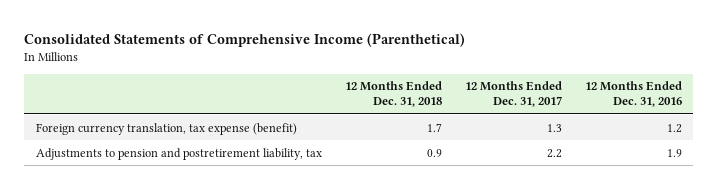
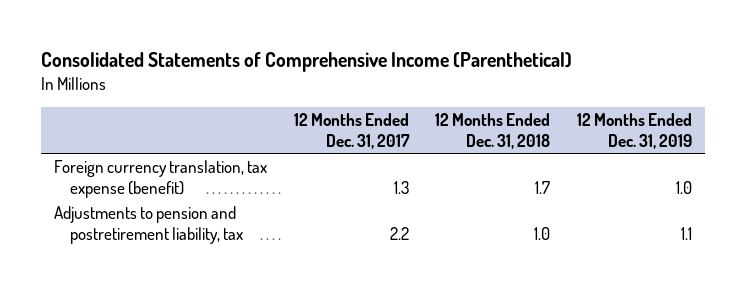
- | 12 Months Ended Dec. 31, 2018 | 12 Months Ended Dec. 31, 2017 | 12 Months Ended Dec. 31, 2016
+ | 12 Months Ended Dec. 31, 2017 | 12 Months Ended Dec. 31, 2018 | 12 Months Ended Dec. 31, 2019
- Adjustments to pension and postretirement liability, tax | 0.9 | 2.2 | 1.9
+ Adjustments to pension and postretirement liability, tax | 2.2 | 1.0 | 1.1

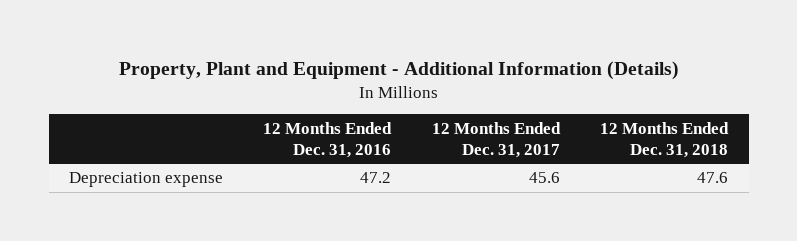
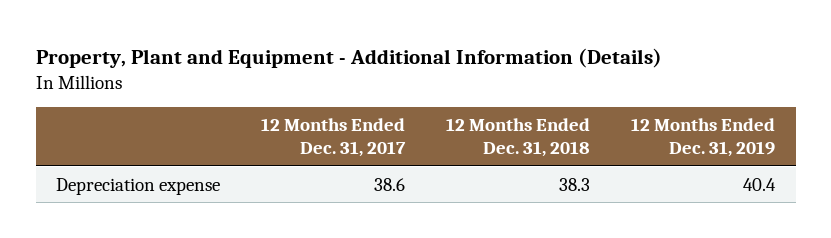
- | 12 Months Ended Dec. 31, 2016 | 12 Months Ended Dec. 31, 2017 | 12 Months Ended Dec. 31, 2018
+ | 12 Months Ended Dec. 31, 2017 | 12 Months Ended Dec. 31, 2018 | 12 Months Ended Dec. 31, 2019
- Depreciation expense | 47.2 | 45.6 | 47.6
+ Depreciation expense | 38.6 | 38.3 | 40.4

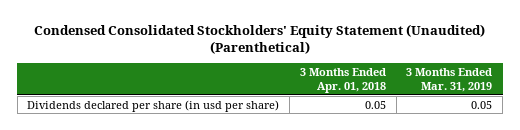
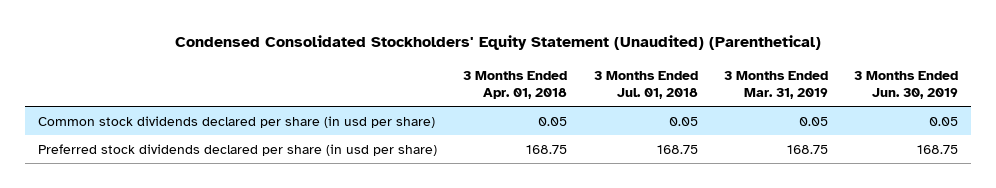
- | 3 Months Ended Apr. 01, 2018 | 3 Months Ended Mar. 31, 2019
+ | 3 Months Ended Apr. 01, 2018 | 3 Months Ended Jul. 01, 2018 | 3 Months Ended Mar. 31, 2019 | 3 Months Ended Jun. 30, 2019
- Dividends declared per share (in usd per share) | 0.05 | 0.05
+ Common stock dividends declared per share (in usd per share) | 0.05 | 0.05 | 0.05 | 0.05
+ Preferred stock dividends declared per share (in usd per share) | 168.75 | 168.75 | 168.75 | 168.75

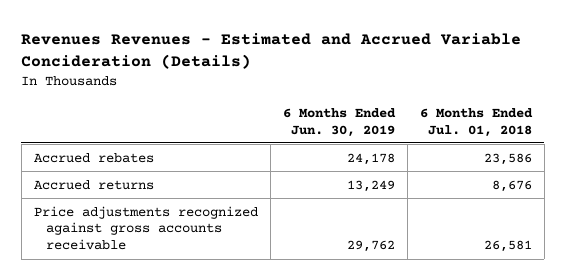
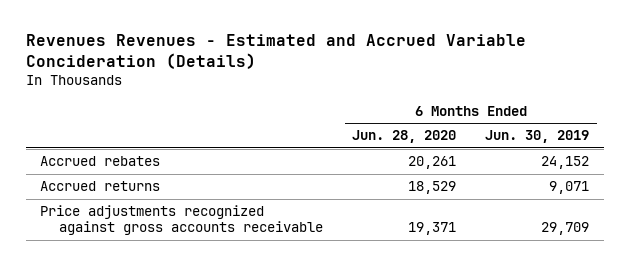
- | 6 Months Ended Jun. 30, 2019 | 6 Months Ended Jul. 01, 2018
+ | 6 Months Ended Jun. 28, 2020 | 6 Months Ended Jun. 30, 2019
- Accrued rebates | 24,178 | 23,586
- Accrued returns | 13,249 | 8,676
- Price adjustments recognized against gross accounts receivable | 29,762 | 26,581
+ Accrued rebates | 20,261 | 24,152
+ Accrued returns | 18,529 | 9,071
+ Price adjustments recognized against gross accounts receivable | 19,371 | 29,709

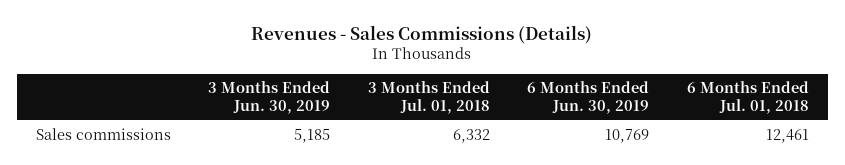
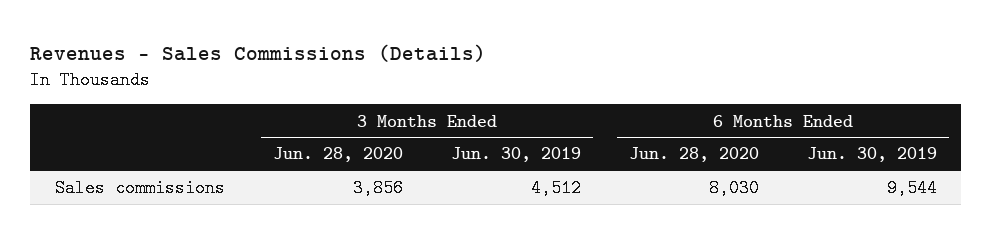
- | 3 Months Ended Jun. 30, 2019 | 3 Months Ended Jul. 01, 2018 | 6 Months Ended Jun. 30, 2019 | 6 Months Ended Jul. 01, 2018
+ | 3 Months Ended Jun. 28, 2020 | 3 Months Ended Jun. 30, 2019 | 6 Months Ended Jun. 28, 2020 | 6 Months Ended Jun. 30, 2019
- Sales commissions | 5,185 | 6,332 | 10,769 | 12,461
+ Sales commissions | 3,856 | 4,512 | 8,030 | 9,544

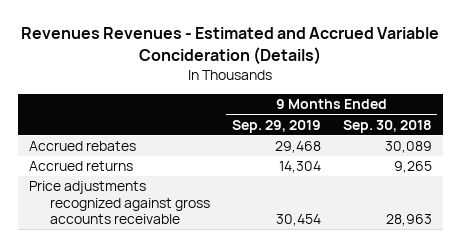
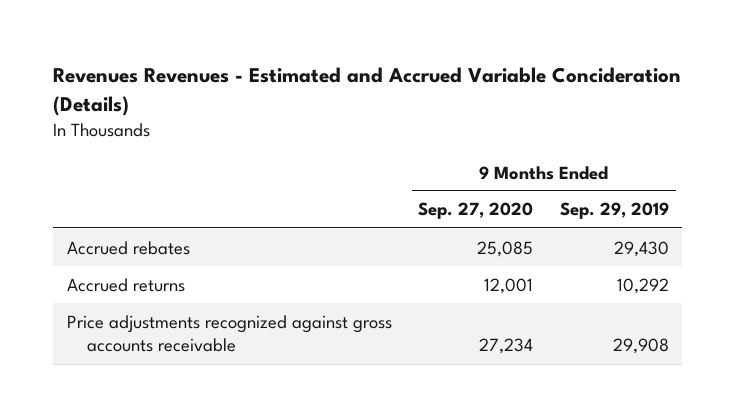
- | 9 Months Ended Sep. 29, 2019 | 9 Months Ended Sep. 30, 2018
+ | 9 Months Ended Sep. 27, 2020 | 9 Months Ended Sep. 29, 2019
- Accrued rebates | 29,468 | 30,089
- Accrued returns | 14,304 | 9,265
- Price adjustments recognized against gross accounts receivable | 30,454 | 28,963
+ Accrued rebates | 25,085 | 29,430
+ Accrued returns | 12,001 | 10,292
+ Price adjustments recognized against gross accounts receivable | 27,234 | 29,908

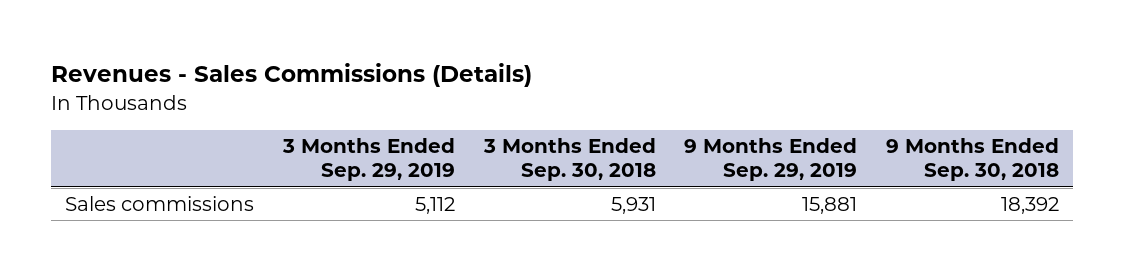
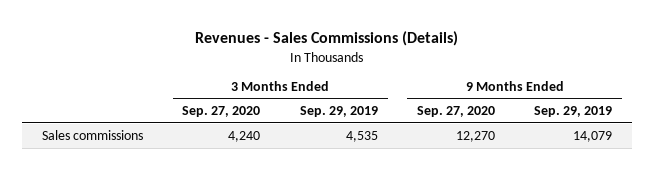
- | 3 Months Ended Sep. 29, 2019 | 3 Months Ended Sep. 30, 2018 | 9 Months Ended Sep. 29, 2019 | 9 Months Ended Sep. 30, 2018
+ | 3 Months Ended Sep. 27, 2020 | 3 Months Ended Sep. 29, 2019 | 9 Months Ended Sep. 27, 2020 | 9 Months Ended Sep. 29, 2019
- Sales commissions | 5,112 | 5,931 | 15,881 | 18,392
+ Sales commissions | 4,240 | 4,535 | 12,270 | 14,079

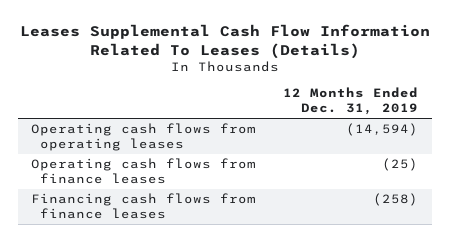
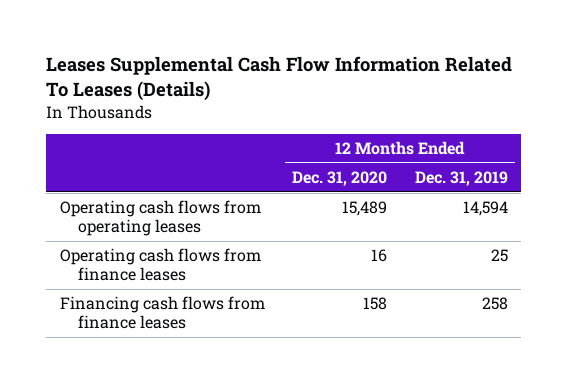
- | 12 Months Ended Dec. 31, 2019
+ | 12 Months Ended Dec. 31, 2020 | 12 Months Ended Dec. 31, 2019
- Operating cash flows from operating leases | (14,594)
- Operating cash flows from finance leases | (25)
- Financing cash flows from finance leases | (258)
+ Operating cash flows from operating leases | 15,489 | 14,594
+ Operating cash flows from finance leases | 16 | 25
+ Financing cash flows from finance leases | 158 | 258

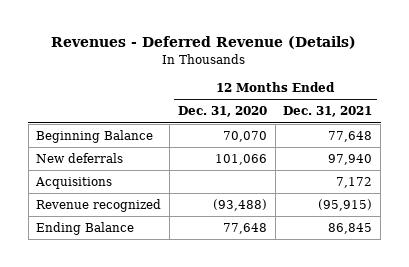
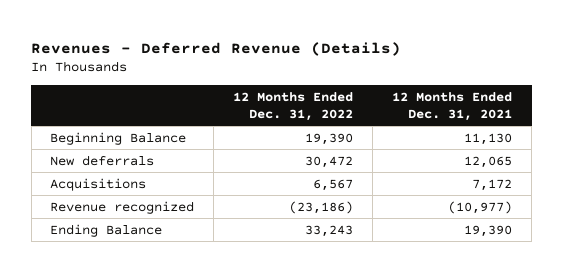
- | 12 Months Ended Dec. 31, 2020 | 12 Months Ended Dec. 31, 2021
+ | 12 Months Ended Dec. 31, 2022 | 12 Months Ended Dec. 31, 2021
- Beginning Balance | 70,070 | 77,648
- New deferrals | 101,066 | 97,940
+ Beginning Balance | 19,390 | 11,130
+ New deferrals | 30,472 | 12,065
- Revenue recognized | (93,488) | (95,915)
- Ending Balance | 77,648 | 86,845
+ Revenue recognized | (23,186) | (10,977)
+ Ending Balance | 33,243 | 19,390

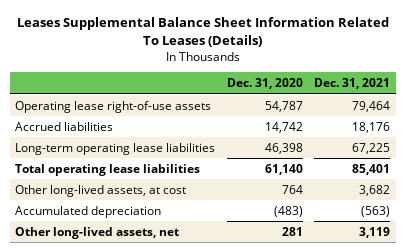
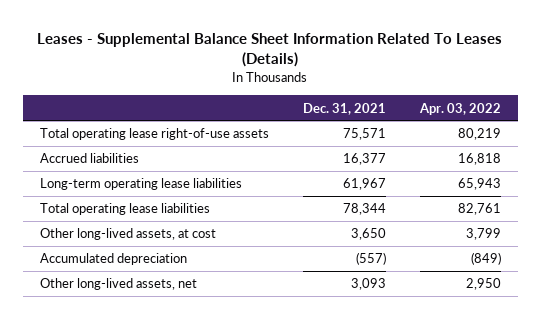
- Leases Supplemental Balance Sheet Information Related To Leases (Details)
+ Leases - Supplemental Balance Sheet Information Related To Leases (Details)
- | Dec. 31, 2020 | Dec. 31, 2021
+ | Dec. 31, 2021 | Apr. 03, 2022
- Operating lease right-of-use assets | 54,787 | 79,464
- Accrued liabilities | 14,742 | 18,176
- Long-term operating lease liabilities | 46,398 | 67,225
- Total operating lease liabilities | 61,140 | 85,401
- Other long-lived assets, at cost | 764 | 3,682
- Accumulated depreciation | (483) | (563)
- Other long-lived assets, net | 281 | 3,119
+ Total operating lease right-of-use assets | 75,571 | 80,219
+ Accrued liabilities | 16,377 | 16,818
+ Long-term operating lease liabilities | 61,967 | 65,943
+ Total operating lease liabilities | 78,344 | 82,761
+ Other long-lived assets, at cost | 3,650 | 3,799
+ Accumulated depreciation | (557) | (849)
+ Other long-lived assets, net | 3,093 | 2,950

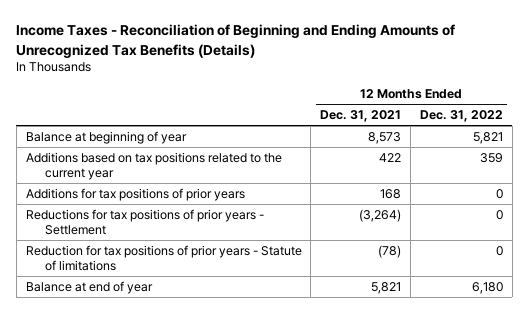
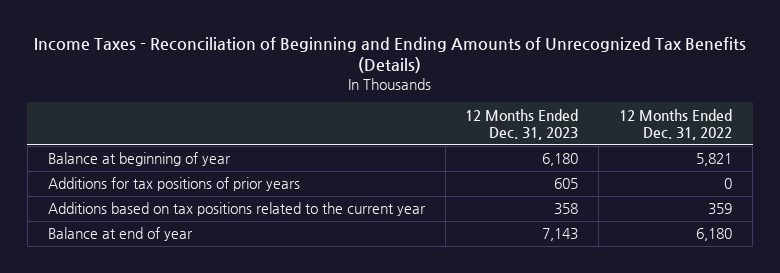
- | 12 Months Ended Dec. 31, 2021 | 12 Months Ended Dec. 31, 2022
+ | 12 Months Ended Dec. 31, 2023 | 12 Months Ended Dec. 31, 2022
- Reductions for tax positions of prior years - Settlement | (3,264) | 0
- Reduction for tax positions of prior years - Statute of limitations | (78) | 0
moved down: Additions based on tax positions related to the current year | 358 | 359

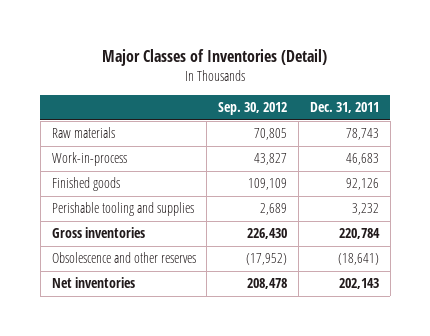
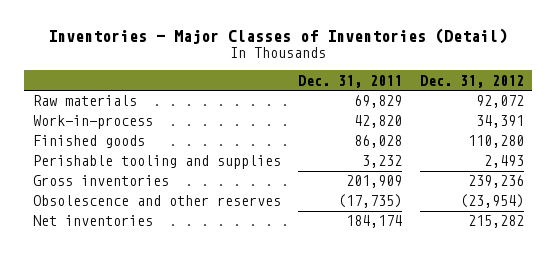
- Major Classes of Inventories (Detail)
+ Inventories - Major Classes of Inventories (Detail)
- | Sep. 30, 2012 | Dec. 31, 2011
+ | Dec. 31, 2011 | Dec. 31, 2012
- Raw materials | 70,805 | 78,743
- Work-in-process | 43,827 | 46,683
- Finished goods | 109,109 | 92,126
+ Raw materials | 69,829 | 92,072
+ Work-in-process | 42,820 | 34,391
+ Finished goods | 86,028 | 110,280
- Gross inventories | 226,430 | 220,784
- Obsolescence and other reserves | (17,952) | (18,641)
- Net inventories | 208,478 | 202,143
+ Gross inventories | 201,909 | 239,236
+ Obsolescence and other reserves | (17,735) | (23,954)
+ Net inventories | 184,174 | 215,282

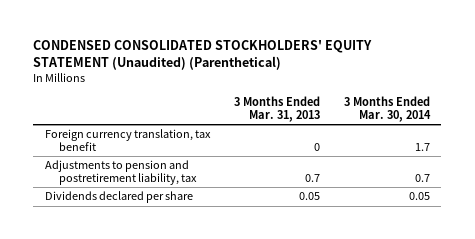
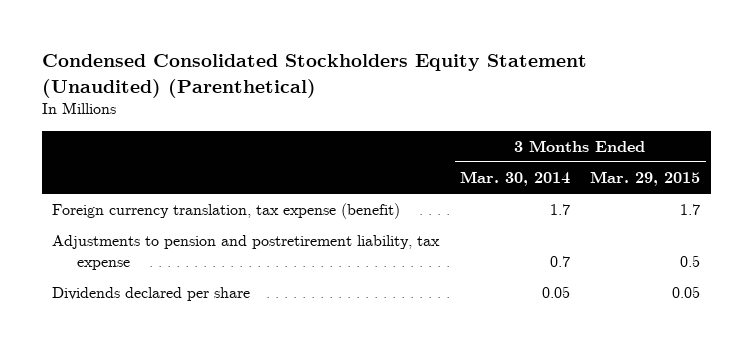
- CONDENSED CONSOLIDATED STOCKHOLDERS' EQUITY STATEMENT (Unaudited) (Parenthetical)
+ Condensed Consolidated Stockholders Equity Statement (Unaudited) (Parenthetical)
- | 3 Months Ended Mar. 31, 2013 | 3 Months Ended Mar. 30, 2014
+ | 3 Months Ended Mar. 30, 2014 | 3 Months Ended Mar. 29, 2015
- Foreign currency translation, tax benefit | 0 | 1.7
- Adjustments to pension and postretirement liability, tax | 0.7 | 0.7
+ Foreign currency translation, tax expense (benefit) | 1.7 | 1.7
+ Adjustments to pension and postretirement liability, tax expense | 0.7 | 0.5

